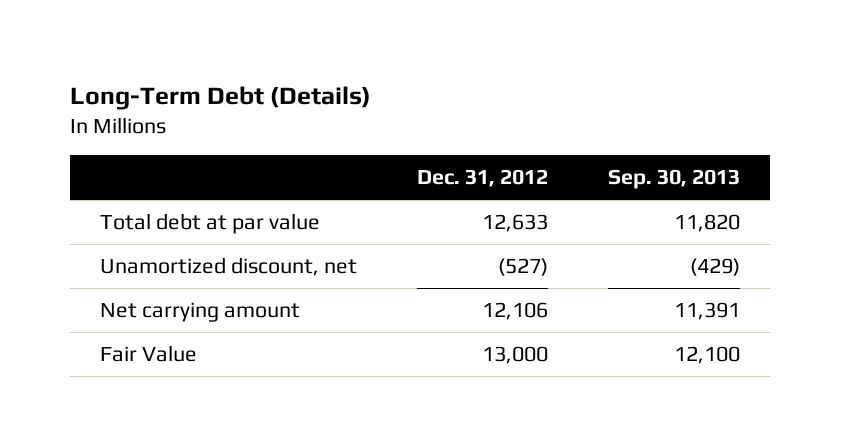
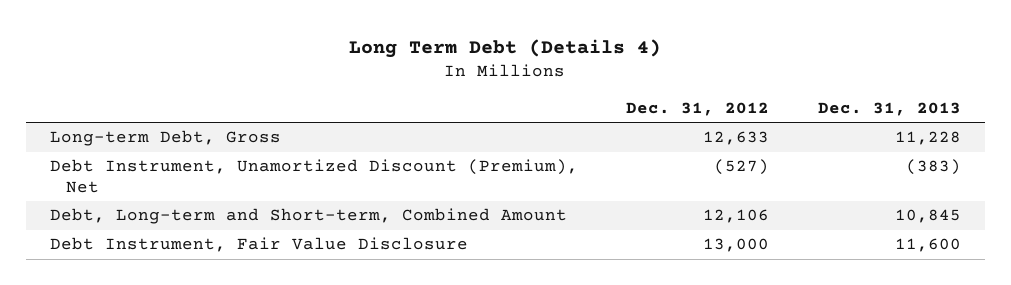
- Long-Term Debt (Details)
+ Long Term Debt (Details 4)
- | Dec. 31, 2012 | Sep. 30, 2013
+ | Dec. 31, 2012 | Dec. 31, 2013
- Total debt at par value | 12,633 | 11,820
- Unamortized discount, net | (527) | (429)
- Net carrying amount | 12,106 | 11,391
- Fair Value | 13,000 | 12,100
+ Long-term Debt, Gross | 12,633 | 11,228
+ Debt Instrument, Unamortized Discount (Premium), Net | (527) | (383)
+ Debt, Long-term and Short-term, Combined Amount | 12,106 | 10,845
+ Debt Instrument, Fair Value Disclosure | 13,000 | 11,600

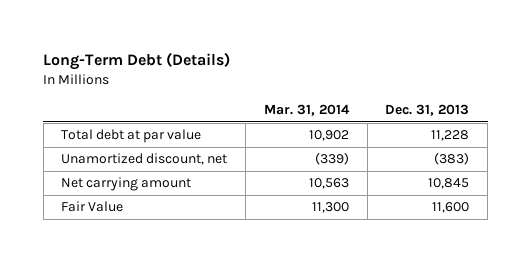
- Long Term Debt (Details 4)
+ Long-Term Debt (Details)
- | Dec. 31, 2012 | Dec. 31, 2013
+ | Mar. 31, 2014 | Dec. 31, 2013
- Long-term Debt, Gross | 12,633 | 11,228
- Debt Instrument, Unamortized Discount (Premium), Net | (527) | (383)
- Debt, Long-term and Short-term, Combined Amount | 12,106 | 10,845
- Debt Instrument, Fair Value Disclosure | 13,000 | 11,600
+ Total debt at par value | 10,902 | 11,228
+ Unamortized discount, net | (339) | (383)
+ Net carrying amount | 10,563 | 10,845
+ Fair Value | 11,300 | 11,600

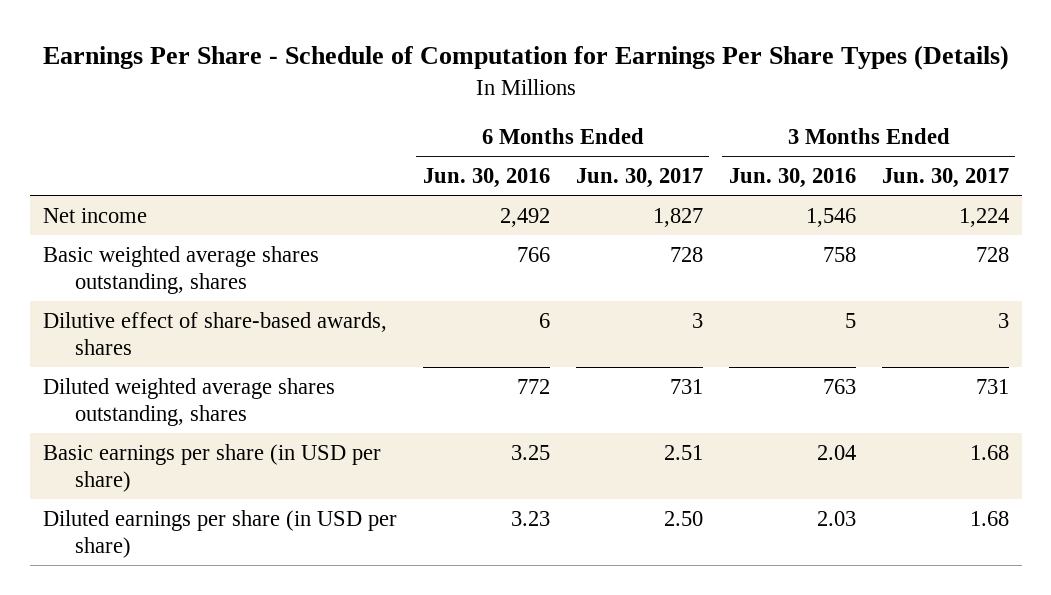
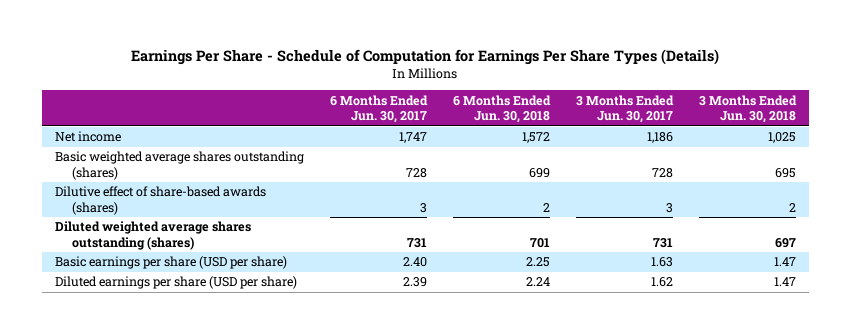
- | 6 Months Ended Jun. 30, 2016 | 6 Months Ended Jun. 30, 2017 | 3 Months Ended Jun. 30, 2016 | 3 Months Ended Jun. 30, 2017
+ | 6 Months Ended Jun. 30, 2017 | 6 Months Ended Jun. 30, 2018 | 3 Months Ended Jun. 30, 2017 | 3 Months Ended Jun. 30, 2018
- Net income | 2,492 | 1,827 | 1,546 | 1,224
- Basic weighted average shares outstanding, shares | 766 | 728 | 758 | 728
- Dilutive effect of share-based awards, shares | 6 | 3 | 5 | 3
- Diluted weighted average shares outstanding, shares | 772 | 731 | 763 | 731
- Basic earnings per share (in USD per share) | 3.25 | 2.51 | 2.04 | 1.68
- Diluted earnings per share (in USD per share) | 3.23 | 2.50 | 2.03 | 1.68
+ Net income | 1,747 | 1,572 | 1,186 | 1,025
+ Basic weighted average shares outstanding (shares) | 728 | 699 | 728 | 695
+ Dilutive effect of share-based awards (shares) | 3 | 2 | 3 | 2
+ Diluted weighted average shares outstanding (shares) | 731 | 701 | 731 | 697
+ Basic earnings per share (USD per share) | 2.40 | 2.25 | 1.63 | 1.47
+ Diluted earnings per share (USD per share) | 2.39 | 2.24 | 1.62 | 1.47

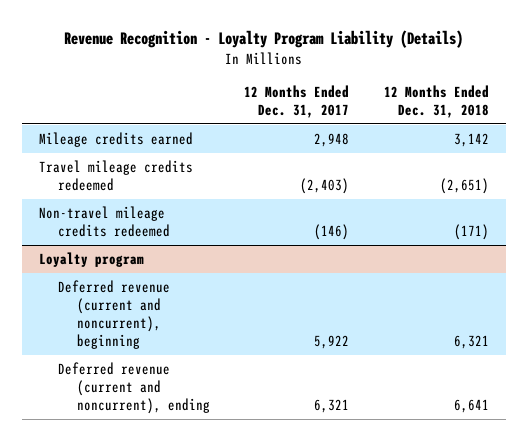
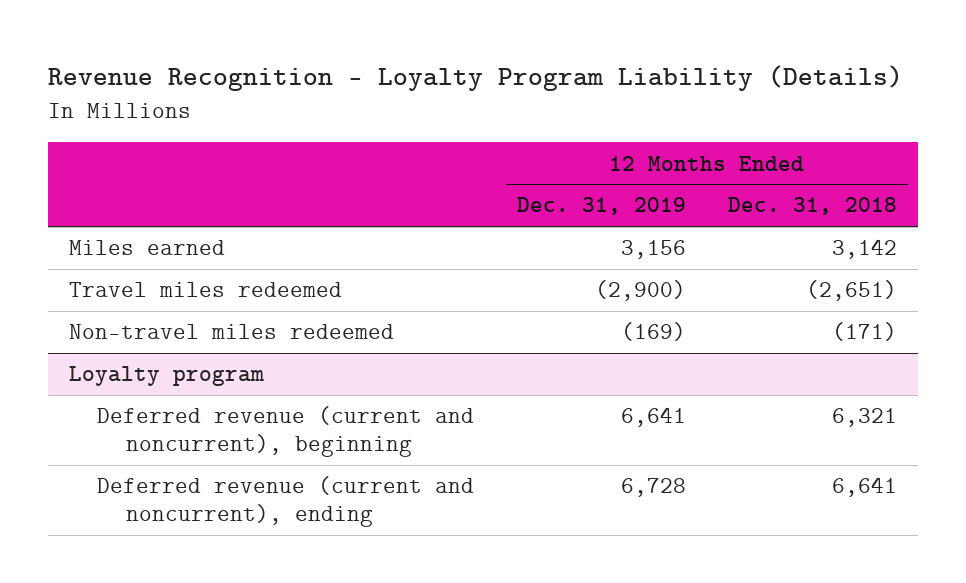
- | 12 Months Ended Dec. 31, 2017 | 12 Months Ended Dec. 31, 2018
+ | 12 Months Ended Dec. 31, 2019 | 12 Months Ended Dec. 31, 2018
- Mileage credits earned | 2,948 | 3,142
- Travel mileage credits redeemed | (2,403) | (2,651)
- Non-travel mileage credits redeemed | (146) | (171)
+ Miles earned | 3,156 | 3,142
+ Travel miles redeemed | (2,900) | (2,651)
+ Non-travel miles redeemed | (169) | (171)

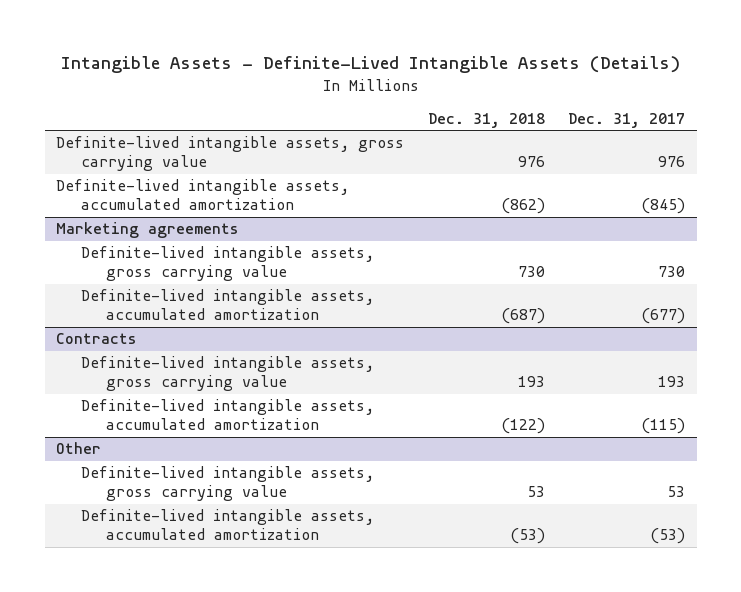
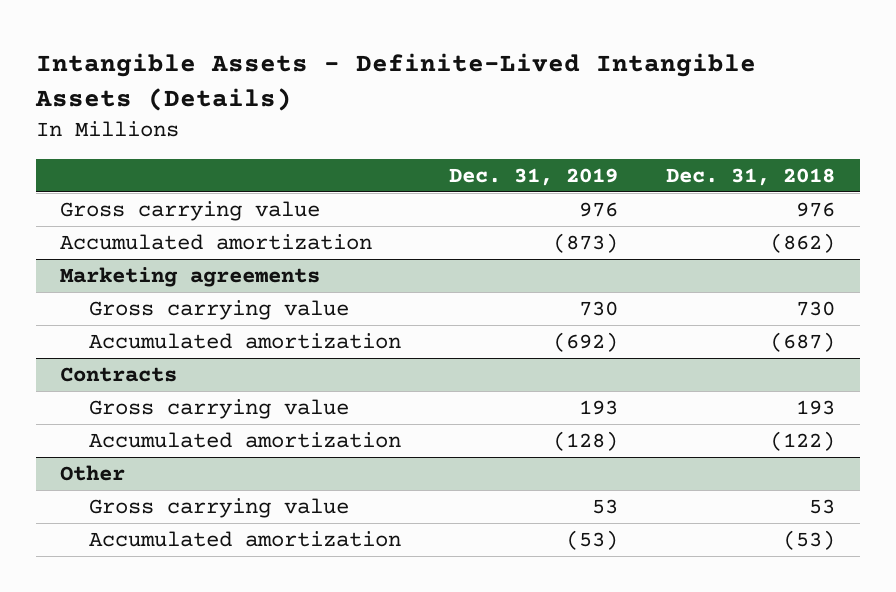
- | Dec. 31, 2018 | Dec. 31, 2017
+ | Dec. 31, 2019 | Dec. 31, 2018
- Definite-lived intangible assets, gross carrying value | 976 | 976
- Definite-lived intangible assets, accumulated amortization | (862) | (845)
+ Gross carrying value | 976 | 976
+ Accumulated amortization | (873) | (862)
@ Marketing agreements
- Definite-lived intangible assets, gross carrying value | 730 | 730
- Definite-lived intangible assets, accumulated amortization | (687) | (677)
+ Gross carrying value | 730 | 730
+ Accumulated amortization | (692) | (687)
@ Contracts
- Definite-lived intangible assets, gross carrying value | 193 | 193
- Definite-lived intangible assets, accumulated amortization | (122) | (115)
+ Gross carrying value | 193 | 193
+ Accumulated amortization | (128) | (122)
@ Other
- Definite-lived intangible assets, gross carrying value | 53 | 53
- Definite-lived intangible assets, accumulated amortization | (53) | (53)
+ Gross carrying value | 53 | 53
+ Accumulated amortization | (53) | (53)

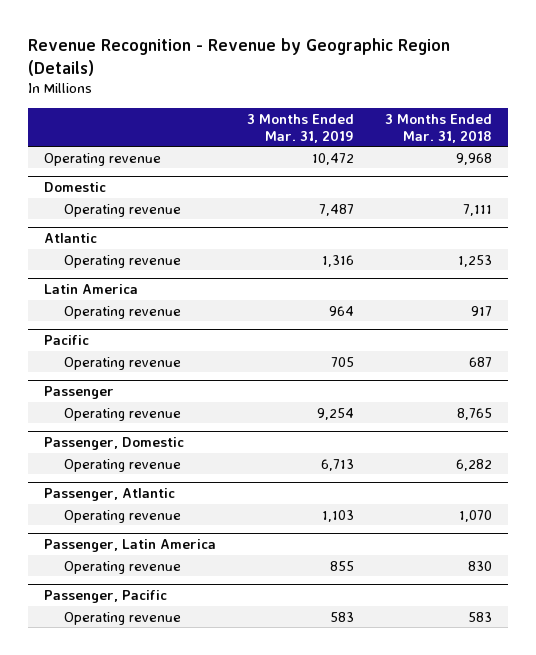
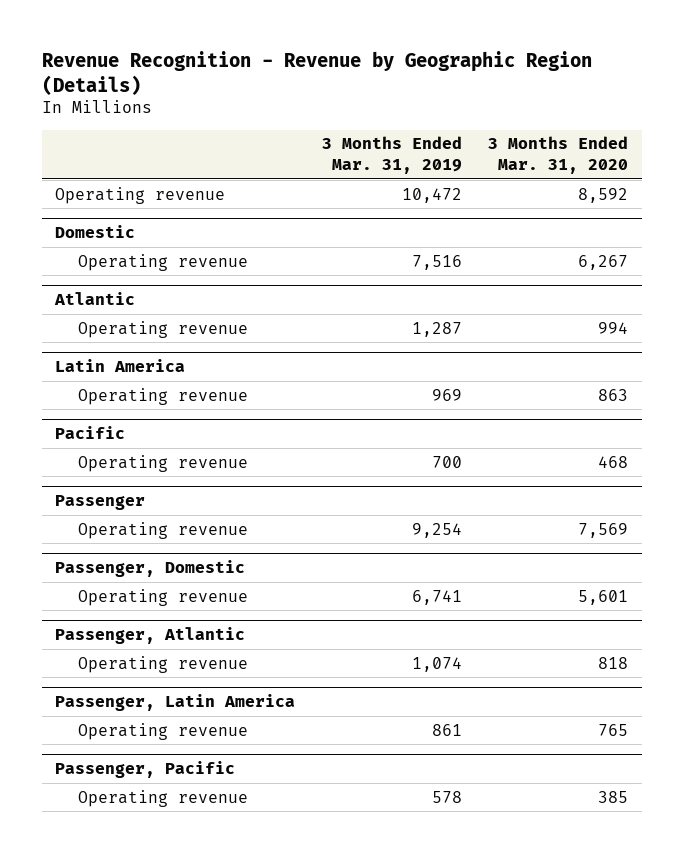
- | 3 Months Ended Mar. 31, 2019 | 3 Months Ended Mar. 31, 2018
+ | 3 Months Ended Mar. 31, 2019 | 3 Months Ended Mar. 31, 2020
@ Domestic
- Operating revenue | 7,487 | 7,111
+ Operating revenue | 7,516 | 6,267
@ Atlantic
- Operating revenue | 1,316 | 1,253
+ Operating revenue | 1,287 | 994
@ Latin America
- Operating revenue | 964 | 917
+ Operating revenue | 969 | 863
@ Pacific
- Operating revenue | 705 | 687
+ Operating revenue | 700 | 468
@ Passenger, Domestic
- Operating revenue | 6,713 | 6,282
+ Operating revenue | 6,741 | 5,601
@ Passenger, Atlantic
- Operating revenue | 1,103 | 1,070
+ Operating revenue | 1,074 | 818
@ Passenger, Latin America
- Operating revenue | 855 | 830
+ Operating revenue | 861 | 765
@ Passenger, Pacific
- Operating revenue | 583 | 583
+ Operating revenue | 578 | 385

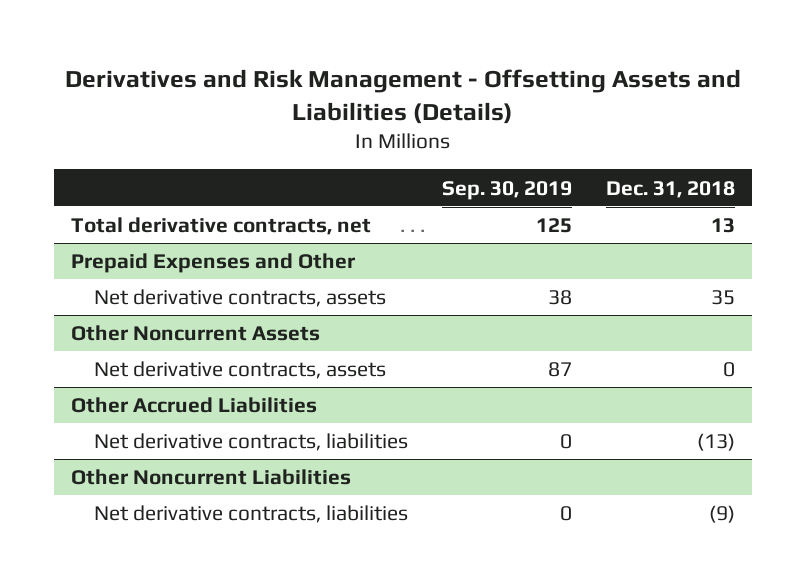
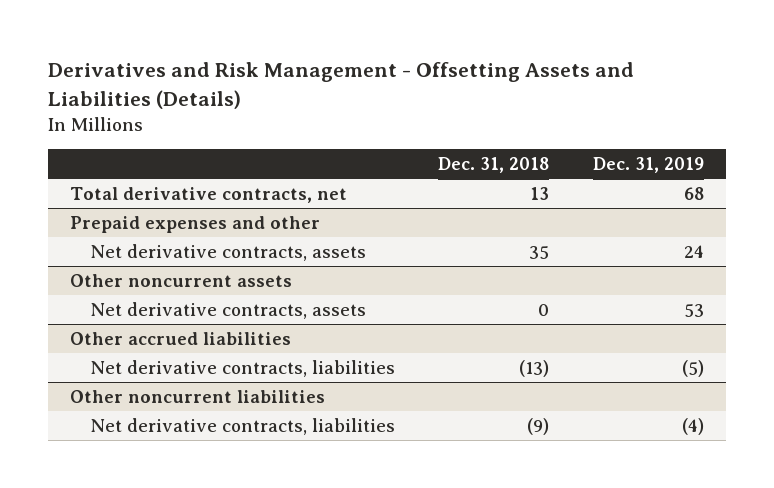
- | Sep. 30, 2019 | Dec. 31, 2018
+ | Dec. 31, 2018 | Dec. 31, 2019
- Prepaid Expenses and Other
+ Prepaid expenses and other
- Other Noncurrent Assets
+ Other noncurrent assets
- Other Accrued Liabilities
+ Other accrued liabilities
- Other Noncurrent Liabilities
+ Other noncurrent liabilities

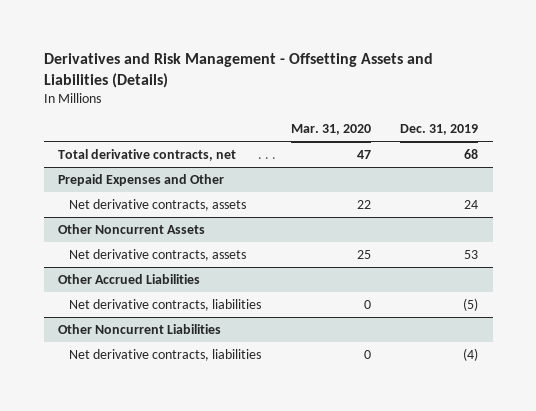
- | Dec. 31, 2018 | Dec. 31, 2019
+ | Mar. 31, 2020 | Dec. 31, 2019
- Prepaid expenses and other
+ Prepaid Expenses and Other
- Other noncurrent assets
+ Other Noncurrent Assets
- Other accrued liabilities
+ Other Accrued Liabilities
- Other noncurrent liabilities
+ Other Noncurrent Liabilities

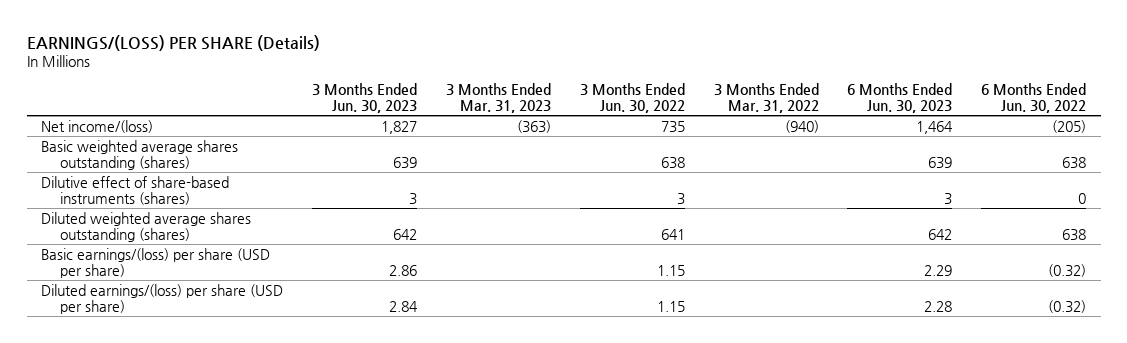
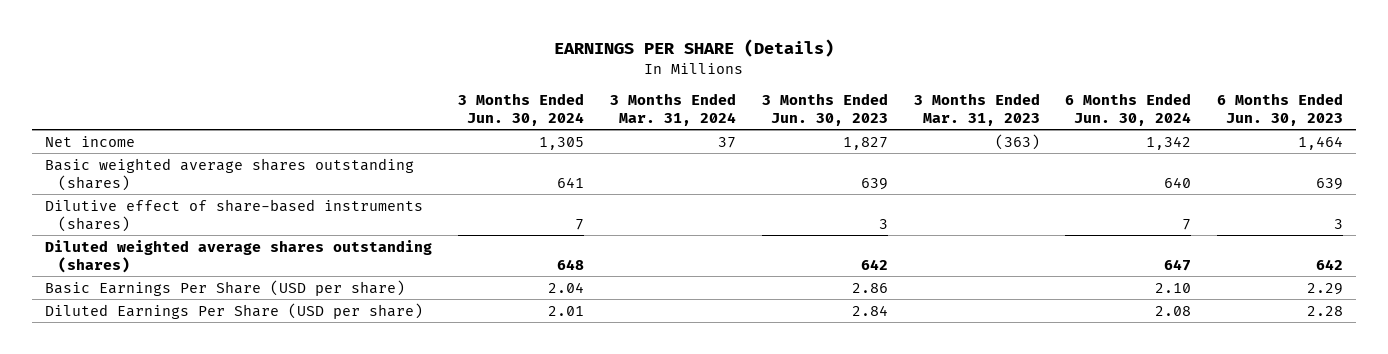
- EARNINGS/(LOSS) PER SHARE (Details)
+ EARNINGS PER SHARE (Details)
- | 3 Months Ended Jun. 30, 2023 | 3 Months Ended Mar. 31, 2023 | 3 Months Ended Jun. 30, 2022 | 3 Months Ended Mar. 31, 2022 | 6 Months Ended Jun. 30, 2023 | 6 Months Ended Jun. 30, 2022
+ | 3 Months Ended Jun. 30, 2024 | 3 Months Ended Mar. 31, 2024 | 3 Months Ended Jun. 30, 2023 | 3 Months Ended Mar. 31, 2023 | 6 Months Ended Jun. 30, 2024 | 6 Months Ended Jun. 30, 2023
- Net income/(loss) | 1,827 | (363) | 735 | (940) | 1,464 | (205)
+ Net income | 1,305 | 37 | 1,827 | (363) | 1,342 | 1,464
- Basic earnings/(loss) per share (USD per share) | 2.86 | | 1.15 | | 2.29 | (0.32)
- Diluted earnings/(loss) per share (USD per share) | 2.84 | | 1.15 | | 2.28 | (0.32)
+ Basic Earnings Per Share (USD per share) | 2.04 | | 2.86 | | 2.10 | 2.29
+ Diluted Earnings Per Share (USD per share) | 2.01 | | 2.84 | | 2.08 | 2.28

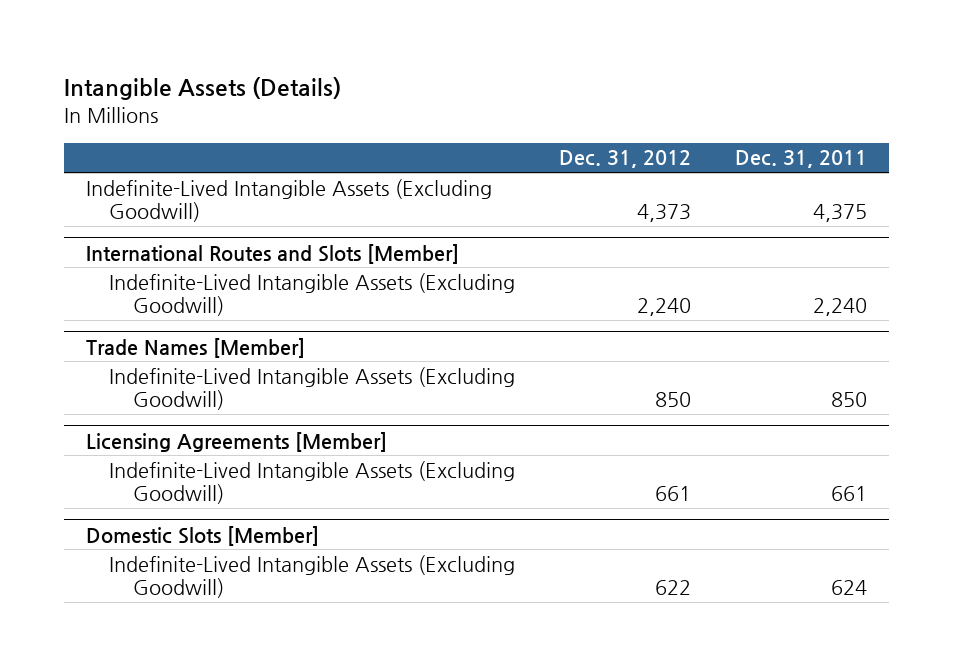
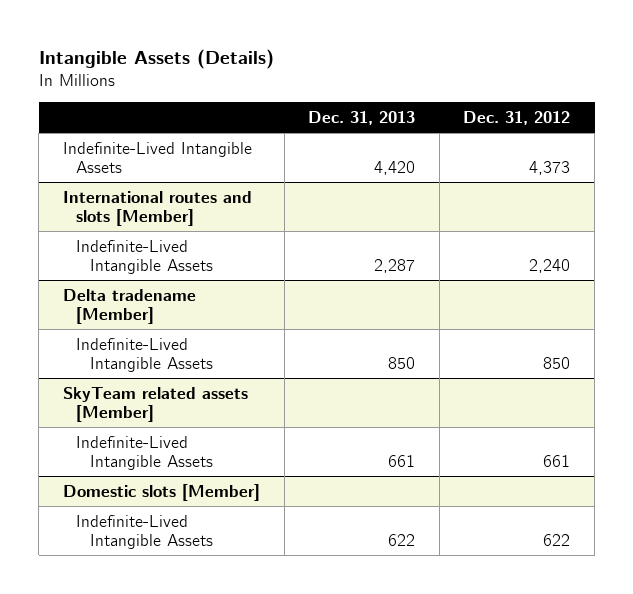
- | Dec. 31, 2012 | Dec. 31, 2011
+ | Dec. 31, 2013 | Dec. 31, 2012
- Indefinite-Lived Intangible Assets (Excluding Goodwill) | 4,373 | 4,375
- International Routes and Slots [Member]
- Indefinite-Lived Intangible Assets (Excluding Goodwill) | 2,240 | 2,240
- Trade Names [Member]
- Indefinite-Lived Intangible Assets (Excluding Goodwill) | 850 | 850
- Licensing Agreements [Member]
- Indefinite-Lived Intangible Assets (Excluding Goodwill) | 661 | 661
- Domestic Slots [Member]
- Indefinite-Lived Intangible Assets (Excluding Goodwill) | 622 | 624
+ Indefinite-Lived Intangible Assets | 4,420 | 4,373
+ International routes and slots [Member]
+ Indefinite-Lived Intangible Assets | 2,287 | 2,240
+ Delta tradename [Member]
+ Indefinite-Lived Intangible Assets | 850 | 850
+ SkyTeam related assets [Member]
+ Indefinite-Lived Intangible Assets | 661 | 661
+ Domestic slots [Member]
+ Indefinite-Lived Intangible Assets | 622 | 622

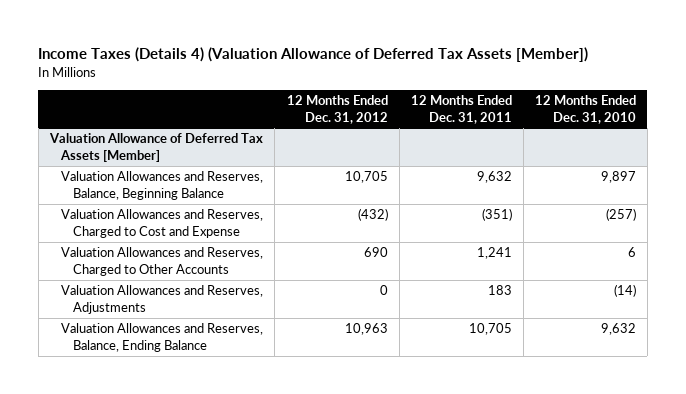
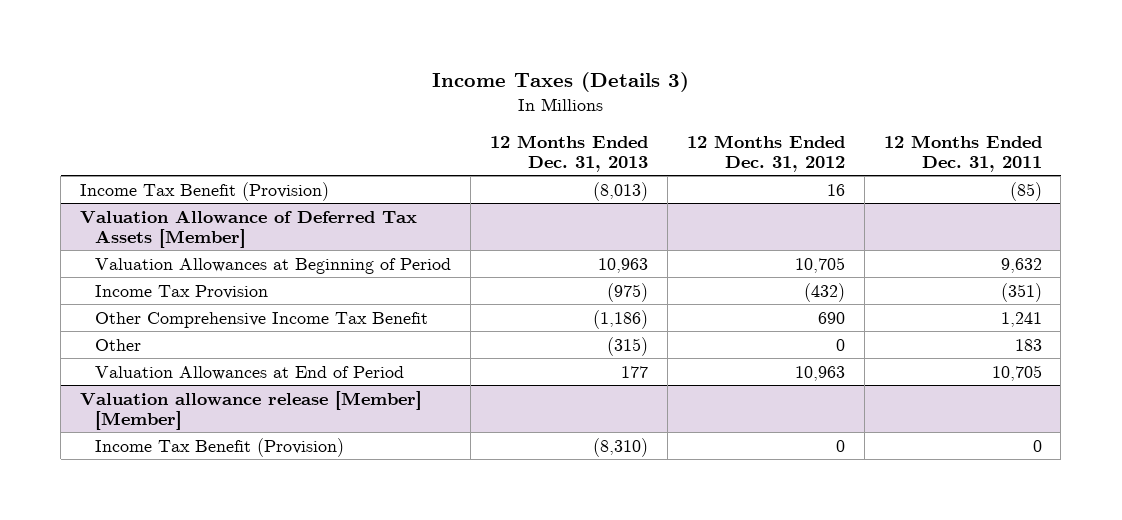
- Income Taxes (Details 4) (Valuation Allowance of Deferred Tax Assets [Member])
+ Income Taxes (Details 3)
- | 12 Months Ended Dec. 31, 2012 | 12 Months Ended Dec. 31, 2011 | 12 Months Ended Dec. 31, 2010
+ | 12 Months Ended Dec. 31, 2013 | 12 Months Ended Dec. 31, 2012 | 12 Months Ended Dec. 31, 2011
+ Income Tax Benefit (Provision) | (8,013) | 16 | (85)
@ Valuation Allowance of Deferred Tax Assets [Member]
- Valuation Allowances and Reserves, Balance, Beginning Balance | 10,705 | 9,632 | 9,897
- Valuation Allowances and Reserves, Charged to Cost and Expense | (432) | (351) | (257)
- Valuation Allowances and Reserves, Charged to Other Accounts | 690 | 1,241 | 6
- Valuation Allowances and Reserves, Adjustments | 0 | 183 | (14)
- Valuation Allowances and Reserves, Balance, Ending Balance | 10,963 | 10,705 | 9,632
+ Valuation Allowances at Beginning of Period | 10,963 | 10,705 | 9,632
+ Income Tax Provision | (975) | (432) | (351)
+ Other Comprehensive Income Tax Benefit | (1,186) | 690 | 1,241
+ Other | (315) | 0 | 183
+ Valuation Allowances at End of Period | 177 | 10,963 | 10,705
+ Valuation allowance release [Member] [Member]
+ Income Tax Benefit (Provision) | (8,310) | 0 | 0

